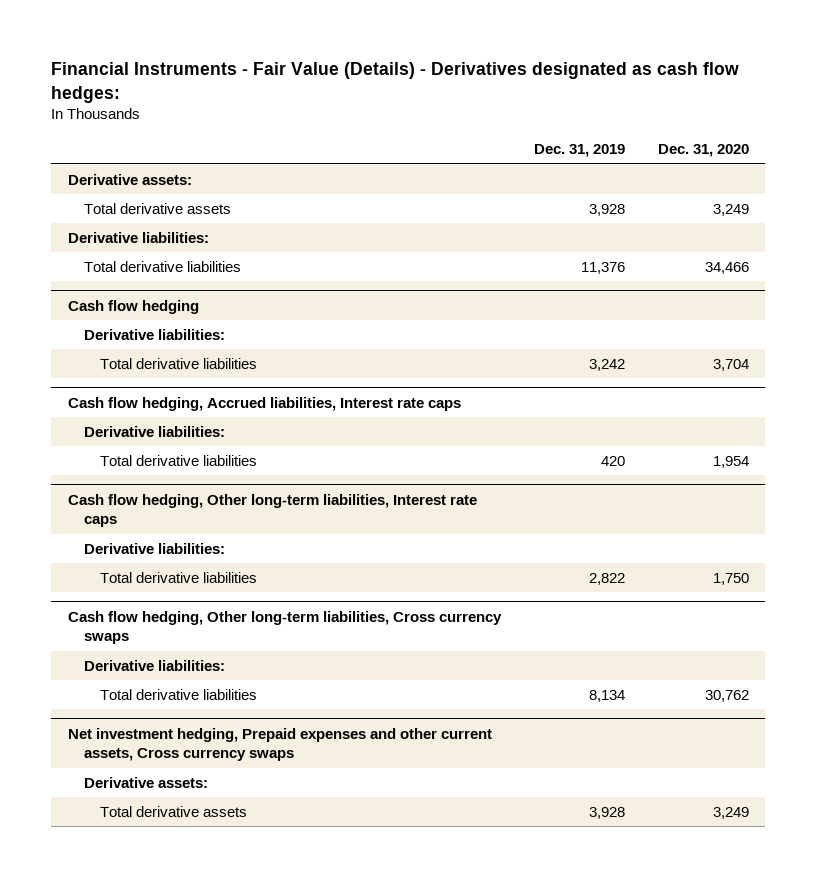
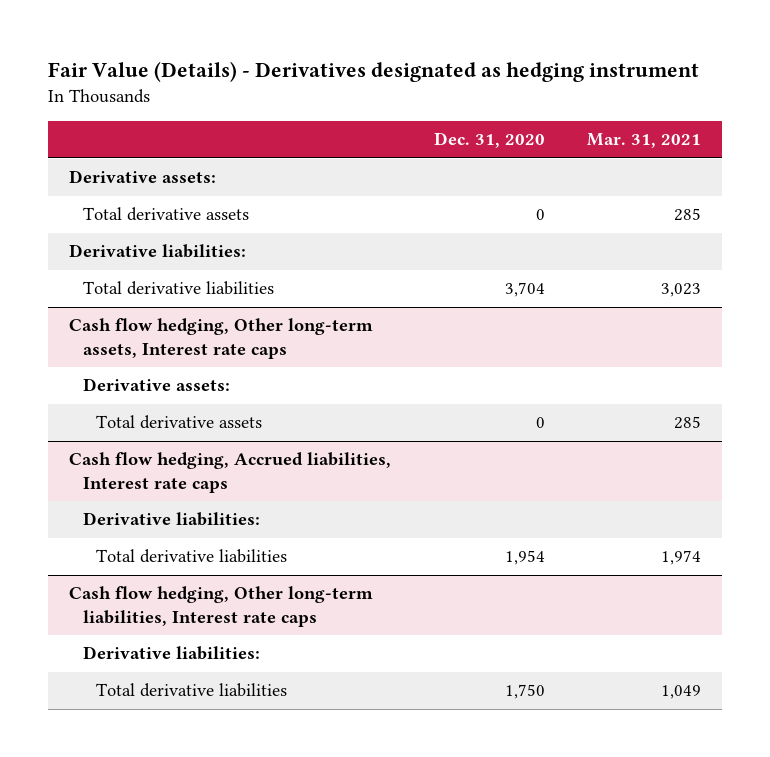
- Financial Instruments - Fair Value (Details) - Derivatives designated as cash flow hedges:
+ Fair Value (Details) - Derivatives designated as hedging instrument
- | Dec. 31, 2019 | Dec. 31, 2020
+ | Dec. 31, 2020 | Mar. 31, 2021
- Total derivative assets | 3,928 | 3,249
- Derivative liabilities:
- Total derivative liabilities | 11,376 | 34,466
- Cash flow hedging
+ Total derivative assets | 0 | 285
+ Cash flow hedging, Other long-term assets, Interest rate caps
+ Derivative assets:
+ Total derivative assets | 0 | 285
- Cash flow hedging, Other long-term liabilities, Cross currency swaps
- Derivative liabilities:
- Total derivative liabilities | 8,134 | 30,762
- Net investment hedging, Prepaid expenses and other current assets, Cross currency swaps
- Derivative assets:
- Total derivative assets | 3,928 | 3,249

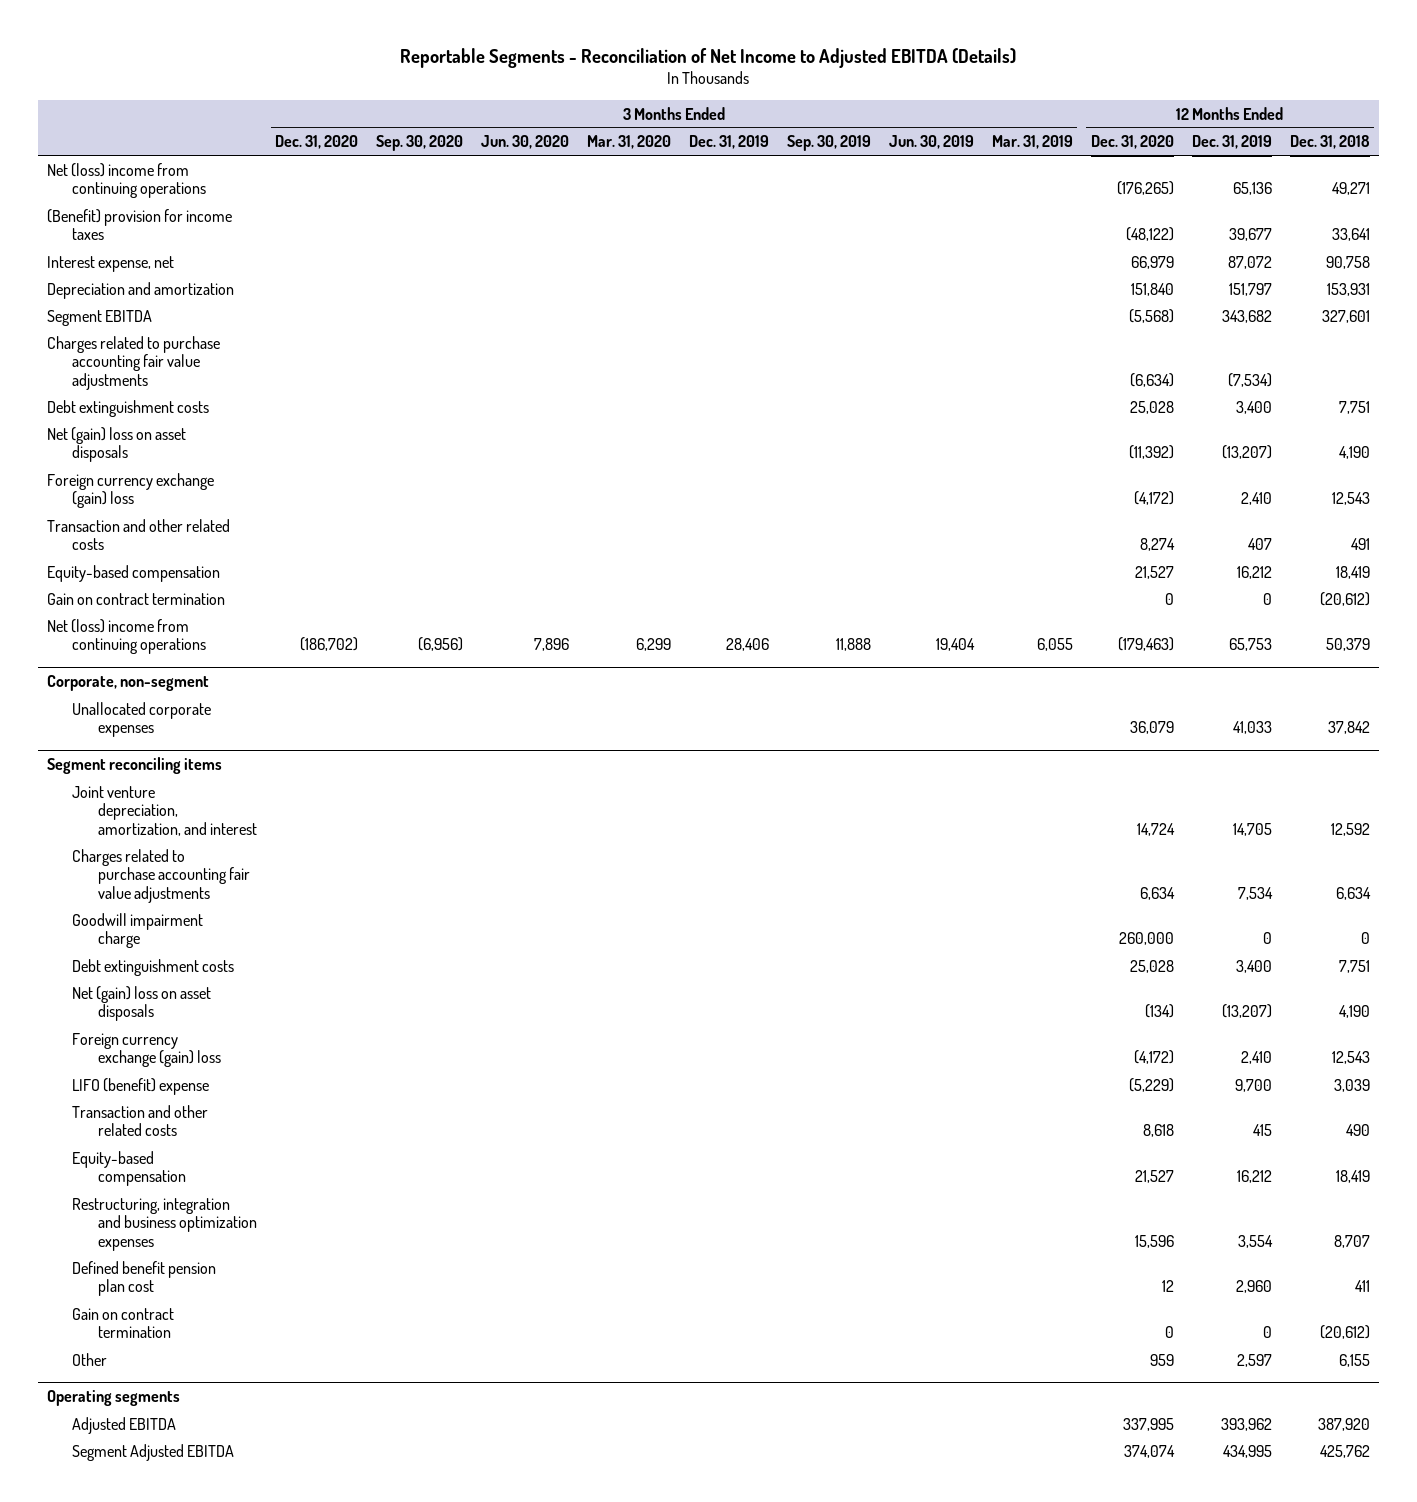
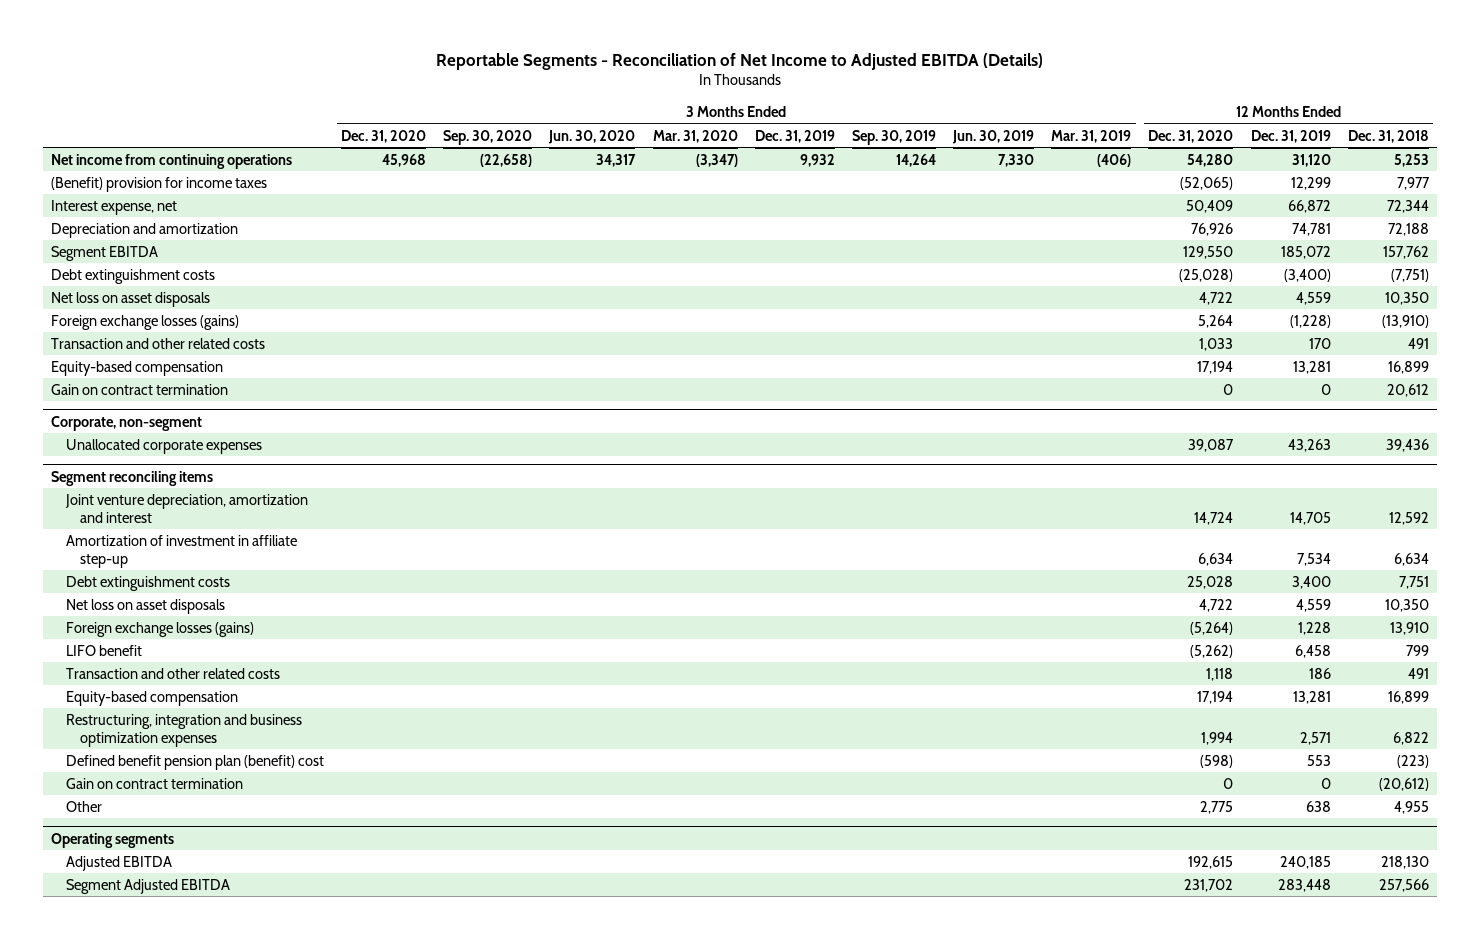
- Net (loss) income from continuing operations | | | | | | | | | (176,265) | 65,136 | 49,271
- (Benefit) provision for income taxes | | | | | | | | | (48,122) | 39,677 | 33,641
- Interest expense, net | | | | | | | | | 66,979 | 87,072 | 90,758
- Depreciation and amortization | | | | | | | | | 151,840 | 151,797 | 153,931
- Segment EBITDA | | | | | | | | | (5,568) | 343,682 | 327,601
- Charges related to purchase accounting fair value adjustments | | | | | | | | | (6,634) | (7,534) |
- Debt extinguishment costs | | | | | | | | | 25,028 | 3,400 | 7,751
- Net (gain) loss on asset disposals | | | | | | | | | (11,392) | (13,207) | 4,190
- Foreign currency exchange (gain) loss | | | | | | | | | (4,172) | 2,410 | 12,543
- Transaction and other related costs | | | | | | | | | 8,274 | 407 | 491
- Equity-based compensation | | | | | | | | | 21,527 | 16,212 | 18,419
- Gain on contract termination | | | | | | | | | 0 | 0 | (20,612)
- Net (loss) income from continuing operations | (186,702) | (6,956) | 7,896 | 6,299 | 28,406 | 11,888 | 19,404 | 6,055 | (179,463) | 65,753 | 50,379
+ Net income from continuing operations | 45,968 | (22,658) | 34,317 | (3,347) | 9,932 | 14,264 | 7,330 | (406) | 54,280 | 31,120 | 5,253
+ (Benefit) provision for income taxes | | | | | | | | | (52,065) | 12,299 | 7,977
+ Interest expense, net | | | | | | | | | 50,409 | 66,872 | 72,344
+ Depreciation and amortization | | | | | | | | | 76,926 | 74,781 | 72,188
+ Segment EBITDA | | | | | | | | | 129,550 | 185,072 | 157,762
+ Debt extinguishment costs | | | | | | | | | (25,028) | (3,400) | (7,751)
+ Net loss on asset disposals | | | | | | | | | 4,722 | 4,559 | 10,350
+ Foreign exchange losses (gains) | | | | | | | | | 5,264 | (1,228) | (13,910)
+ Transaction and other related costs | | | | | | | | | 1,033 | 170 | 491
+ Equity-based compensation | | | | | | | | | 17,194 | 13,281 | 16,899
+ Gain on contract termination | | | | | | | | | 0 | 0 | 20,612
@ Corporate, non-segment
- Unallocated corporate expenses | | | | | | | | | 36,079 | 41,033 | 37,842
+ Unallocated corporate expenses | | | | | | | | | 39,087 | 43,263 | 39,436
@ Segment reconciling items
- Joint venture depreciation, amortization, and interest | | | | | | | | | 14,724 | 14,705 | 12,592
- Charges related to purchase accounting fair value adjustments | | | | | | | | | 6,634 | 7,534 | 6,634
- Goodwill impairment charge | | | | | | | | | 260,000 | 0 | 0
+ Joint venture depreciation, amortization and interest | | | | | | | | | 14,724 | 14,705 | 12,592
+ Amortization of investment in affiliate step-up | | | | | | | | | 6,634 | 7,534 | 6,634
- Net (gain) loss on asset disposals | | | | | | | | | (134) | (13,207) | 4,190
- Foreign currency exchange (gain) loss | | | | | | | | | (4,172) | 2,410 | 12,543
- LIFO (benefit) expense | | | | | | | | | (5,229) | 9,700 | 3,039
- Transaction and other related costs | | | | | | | | | 8,618 | 415 | 490
- Equity-based compensation | | | | | | | | | 21,527 | 16,212 | 18,419
- Restructuring, integration and business optimization expenses | | | | | | | | | 15,596 | 3,554 | 8,707
- Defined benefit pension plan cost | | | | | | | | | 12 | 2,960 | 411
+ Net loss on asset disposals | | | | | | | | | 4,722 | 4,559 | 10,350
+ Foreign exchange losses (gains) | | | | | | | | | (5,264) | 1,228 | 13,910
+ LIFO benefit | | | | | | | | | (5,262) | 6,458 | 799
+ Transaction and other related costs | | | | | | | | | 1,118 | 186 | 491
+ Equity-based compensation | | | | | | | | | 17,194 | 13,281 | 16,899
+ Restructuring, integration and business optimization expenses | | | | | | | | | 1,994 | 2,571 | 6,822
+ Defined benefit pension plan (benefit) cost | | | | | | | | | (598) | 553 | (223)
- Other | | | | | | | | | 959 | 2,597 | 6,155
+ Other | | | | | | | | | 2,775 | 638 | 4,955
@ Operating segments
- Adjusted EBITDA | | | | | | | | | 337,995 | 393,962 | 387,920
- Segment Adjusted EBITDA | | | | | | | | | 374,074 | 434,995 | 425,762
+ Adjusted EBITDA | | | | | | | | | 192,615 | 240,185 | 218,130
+ Segment Adjusted EBITDA | | | | | | | | | 231,702 | 283,448 | 257,566

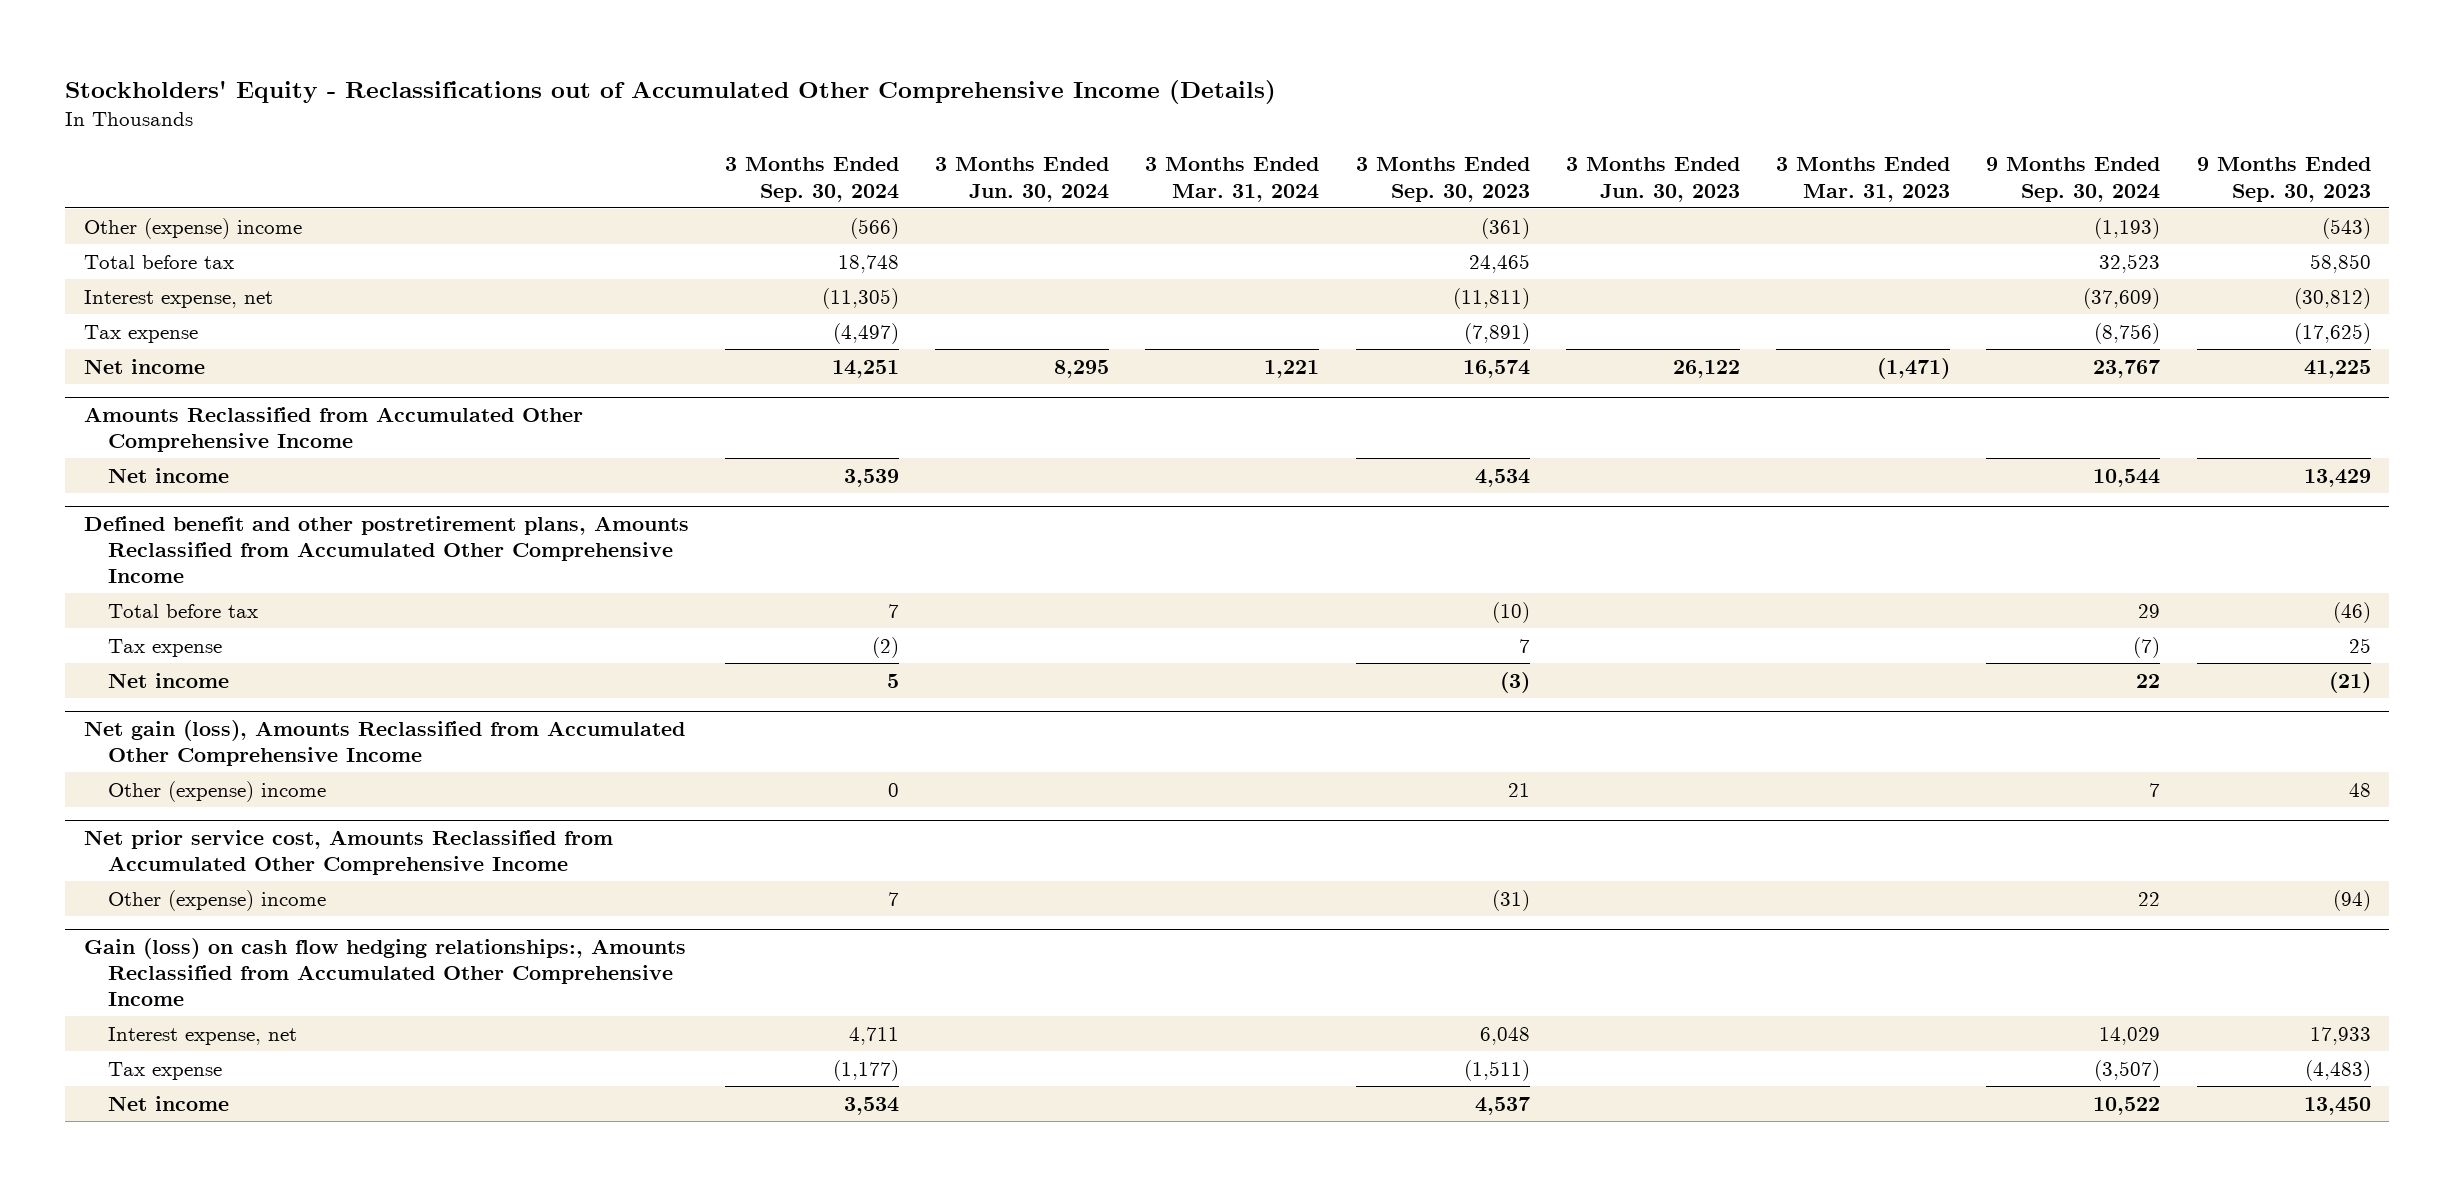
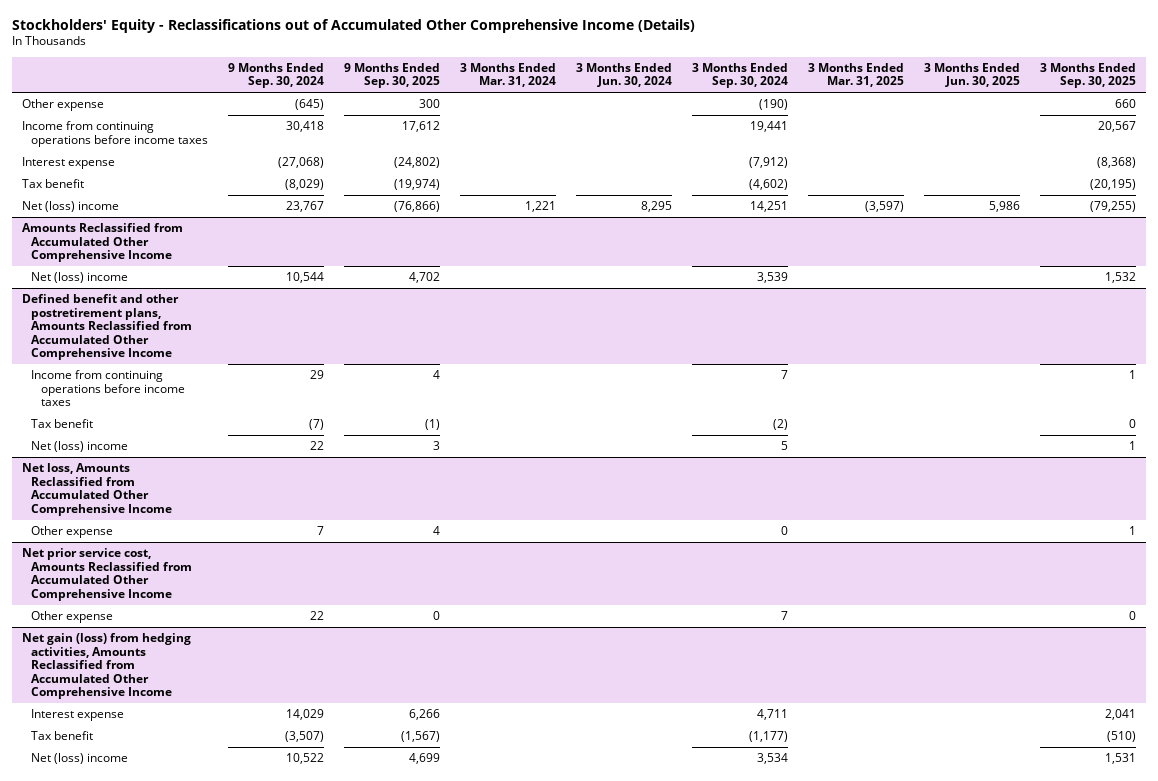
- | 3 Months Ended Sep. 30, 2024 | 3 Months Ended Jun. 30, 2024 | 3 Months Ended Mar. 31, 2024 | 3 Months Ended Sep. 30, 2023 | 3 Months Ended Jun. 30, 2023 | 3 Months Ended Mar. 31, 2023 | 9 Months Ended Sep. 30, 2024 | 9 Months Ended Sep. 30, 2023
+ | 9 Months Ended Sep. 30, 2024 | 9 Months Ended Sep. 30, 2025 | 3 Months Ended Mar. 31, 2024 | 3 Months Ended Jun. 30, 2024 | 3 Months Ended Sep. 30, 2024 | 3 Months Ended Mar. 31, 2025 | 3 Months Ended Jun. 30, 2025 | 3 Months Ended Sep. 30, 2025
- Other (expense) income | (566) | | | (361) | | | (1,193) | (543)
- Total before tax | 18,748 | | | 24,465 | | | 32,523 | 58,850
- Interest expense, net | (11,305) | | | (11,811) | | | (37,609) | (30,812)
- Tax expense | (4,497) | | | (7,891) | | | (8,756) | (17,625)
- Net income | 14,251 | 8,295 | 1,221 | 16,574 | 26,122 | (1,471) | 23,767 | 41,225
+ Other expense | (645) | 300 | | | (190) | | | 660
+ Income from continuing operations before income taxes | 30,418 | 17,612 | | | 19,441 | | | 20,567
+ Interest expense | (27,068) | (24,802) | | | (7,912) | | | (8,368)
+ Tax benefit | (8,029) | (19,974) | | | (4,602) | | | (20,195)
+ Net (loss) income | 23,767 | (76,866) | 1,221 | 8,295 | 14,251 | (3,597) | 5,986 | (79,255)
@ Amounts Reclassified from Accumulated Other Comprehensive Income
- Net income | 3,539 | | | 4,534 | | | 10,544 | 13,429
+ Net (loss) income | 10,544 | 4,702 | | | 3,539 | | | 1,532
@ Defined benefit and other postretirement plans, Amounts Reclassified from Accumulated Other Comprehensive Income
- Total before tax | 7 | | | (10) | | | 29 | (46)
- Tax expense | (2) | | | 7 | | | (7) | 25
- Net income | 5 | | | (3) | | | 22 | (21)
- Net gain (loss), Amounts Reclassified from Accumulated Other Comprehensive Income
- Other (expense) income | 0 | | | 21 | | | 7 | 48
@ Defined benefit and other postretirement plans, Amounts Reclassified from Accumulated Other Comprehensive Income
+ Income from continuing operations before income taxes | 29 | 4 | | | 7 | | | 1
+ Tax benefit | (7) | (1) | | | (2) | | | 0
+ Net (loss) income | 22 | 3 | | | 5 | | | 1
+ Net loss, Amounts Reclassified from Accumulated Other Comprehensive Income
+ Other expense | 7 | 4 | | | 0 | | | 1
@ Net prior service cost, Amounts Reclassified from Accumulated Other Comprehensive Income
- Other (expense) income | 7 | | | (31) | | | 22 | (94)
- Gain (loss) on cash flow hedging relationships:, Amounts Reclassified from Accumulated Other Comprehensive Income
- Interest expense, net | 4,711 | | | 6,048 | | | 14,029 | 17,933
- Tax expense | (1,177) | | | (1,511) | | | (3,507) | (4,483)
- Net income | 3,534 | | | 4,537 | | | 10,522 | 13,450
@ Net prior service cost, Amounts Reclassified from Accumulated Other Comprehensive Income
+ Other expense | 22 | 0 | | | 7 | | | 0
+ Net gain (loss) from hedging activities, Amounts Reclassified from Accumulated Other Comprehensive Income
+ Interest expense | 14,029 | 6,266 | | | 4,711 | | | 2,041
+ Tax benefit | (3,507) | (1,567) | | | (1,177) | | | (510)
+ Net (loss) income | 10,522 | 4,699 | | | 3,534 | | | 1,531

